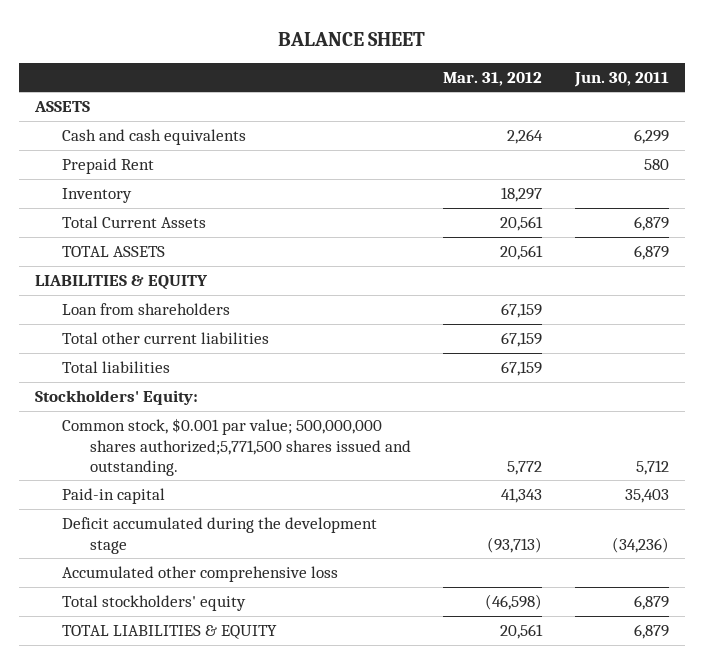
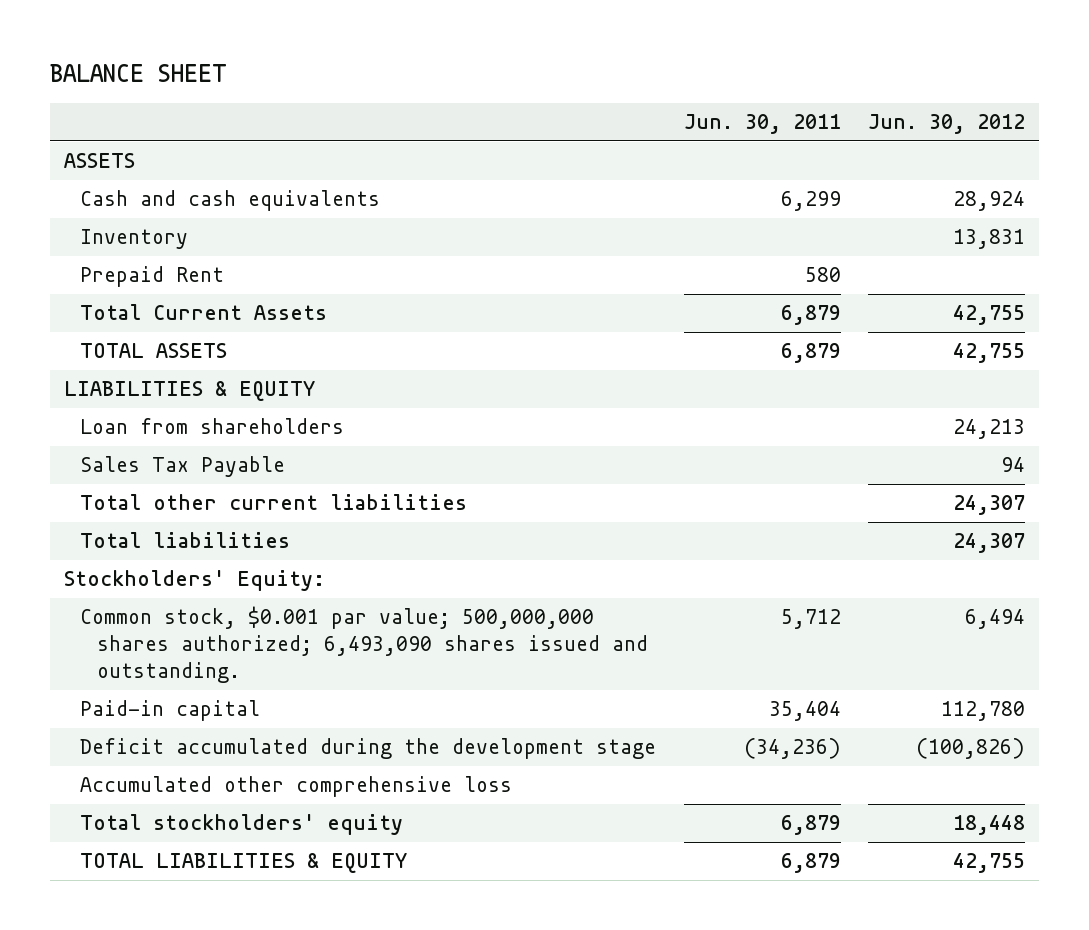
- | Mar. 31, 2012 | Jun. 30, 2011
+ | Jun. 30, 2011 | Jun. 30, 2012
moved down: Prepaid Rent | 580 |
+ Sales Tax Payable | | 94
- Common stock, $0.001 par value; 500,000,000 shares authorized;5,771,500 shares issued and outstanding. | 5,772 | 5,712
- Paid-in capital | 41,343 | 35,403
+ Common stock, $0.001 par value; 500,000,000 shares authorized; 6,493,090 shares issued and outstanding. | 5,712 | 6,494
+ Paid-in capital | 35,404 | 112,780

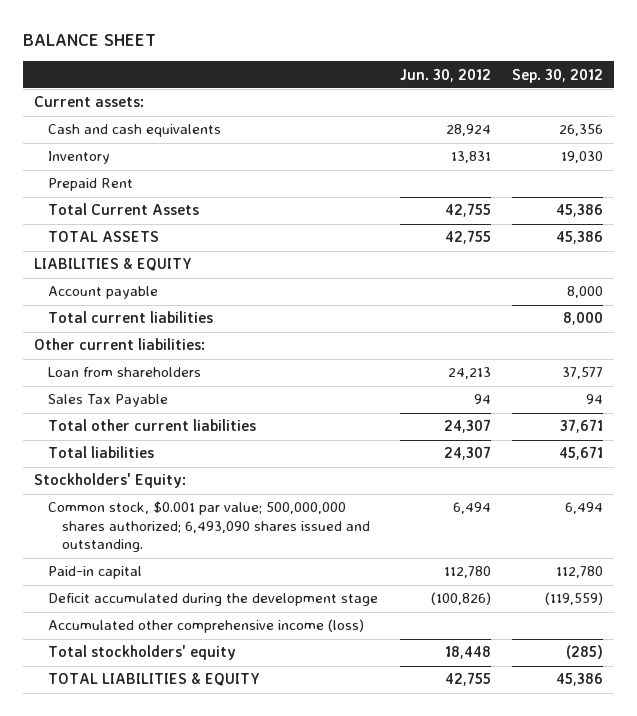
- | Jun. 30, 2011 | Jun. 30, 2012
+ | Jun. 30, 2012 | Sep. 30, 2012
- ASSETS
+ Current assets:
+ Account payable | | 8,000
+ Total current liabilities | | 8,000
+ Other current liabilities:
- Accumulated other comprehensive loss
+ Accumulated other comprehensive income (loss)

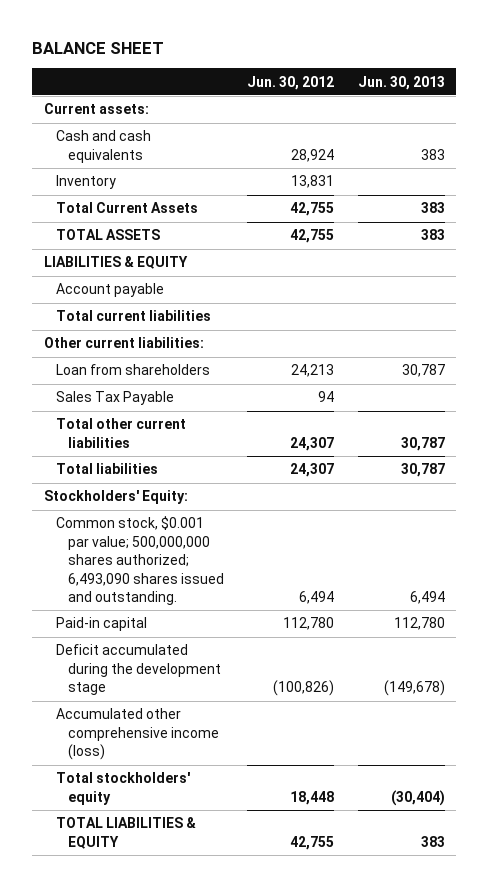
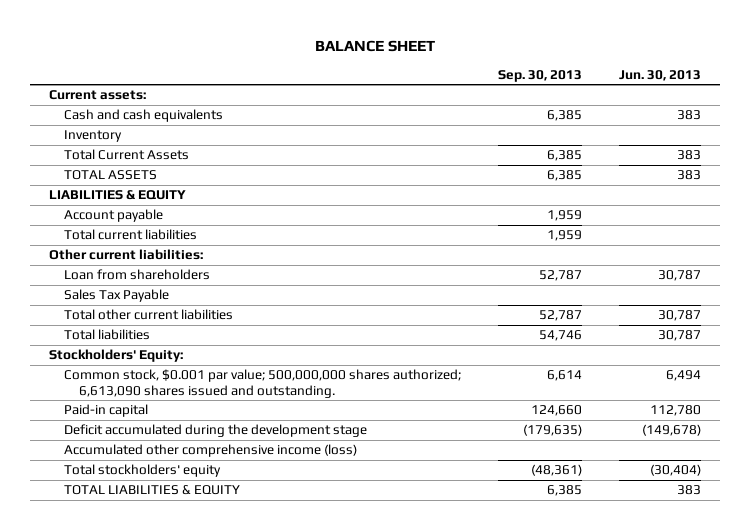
- | Jun. 30, 2012 | Jun. 30, 2013
+ | Sep. 30, 2013 | Jun. 30, 2013
- Common stock, $0.001 par value; 500,000,000 shares authorized; 6,493,090 shares issued and outstanding. | 6,494 | 6,494
+ Common stock, $0.001 par value; 500,000,000 shares authorized; 6,613,090 shares issued and outstanding. | 6,614 | 6,494

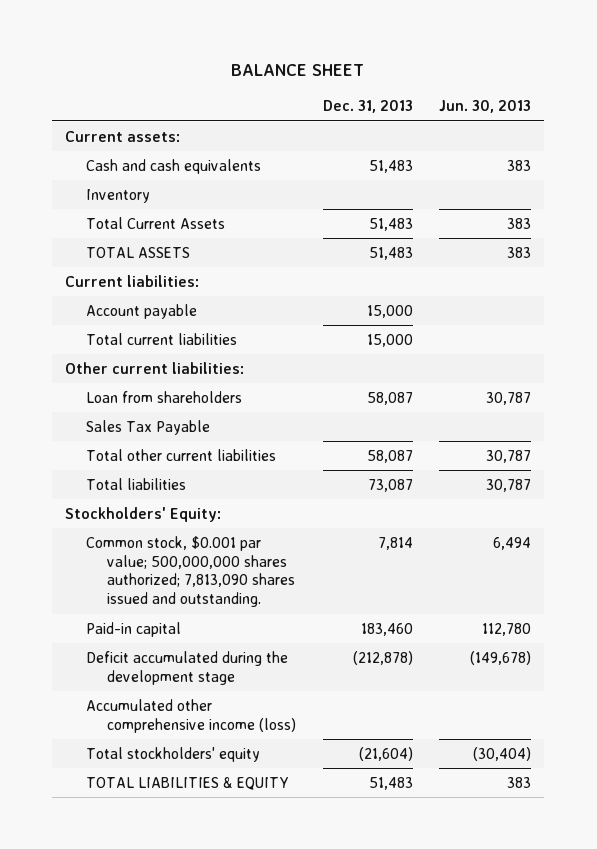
- | Sep. 30, 2013 | Jun. 30, 2013
+ | Dec. 31, 2013 | Jun. 30, 2013
- LIABILITIES & EQUITY
+ Current liabilities:
- Common stock, $0.001 par value; 500,000,000 shares authorized; 6,613,090 shares issued and outstanding. | 6,614 | 6,494
+ Common stock, $0.001 par value; 500,000,000 shares authorized; 7,813,090 shares issued and outstanding. | 7,814 | 6,494

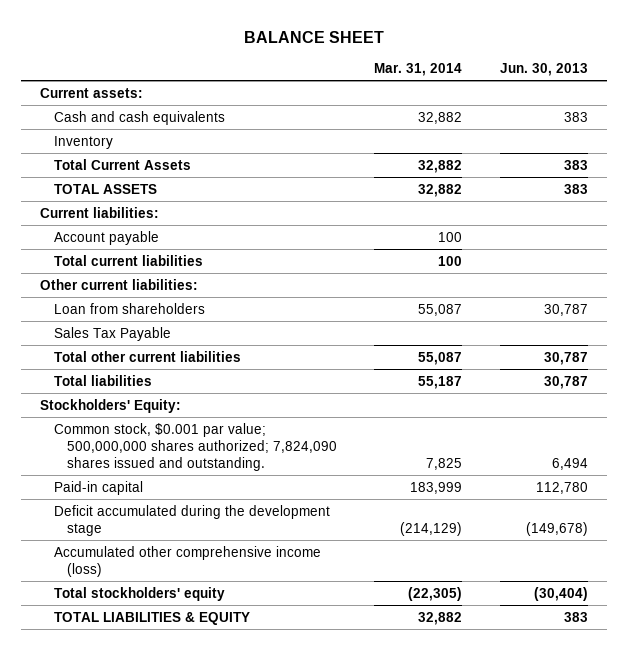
- | Dec. 31, 2013 | Jun. 30, 2013
+ | Mar. 31, 2014 | Jun. 30, 2013
- Common stock, $0.001 par value; 500,000,000 shares authorized; 7,813,090 shares issued and outstanding. | 7,814 | 6,494
+ Common stock, $0.001 par value; 500,000,000 shares authorized; 7,824,090 shares issued and outstanding. | 7,825 | 6,494

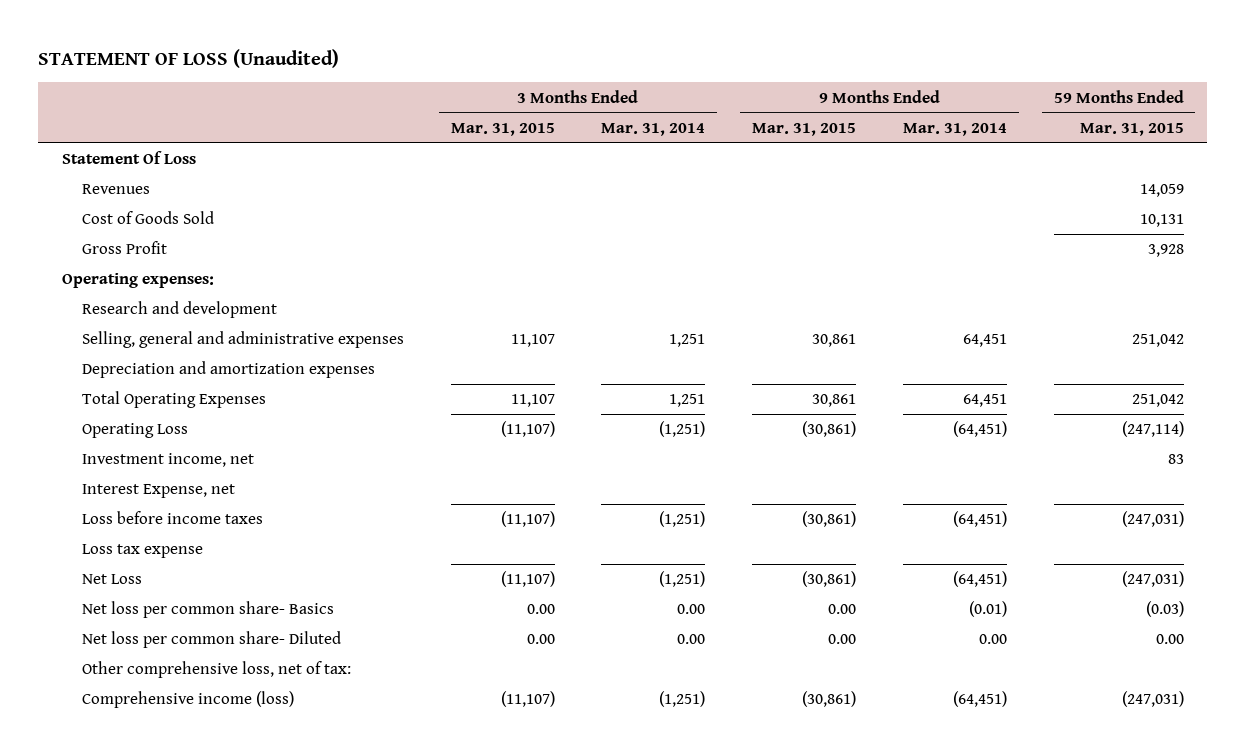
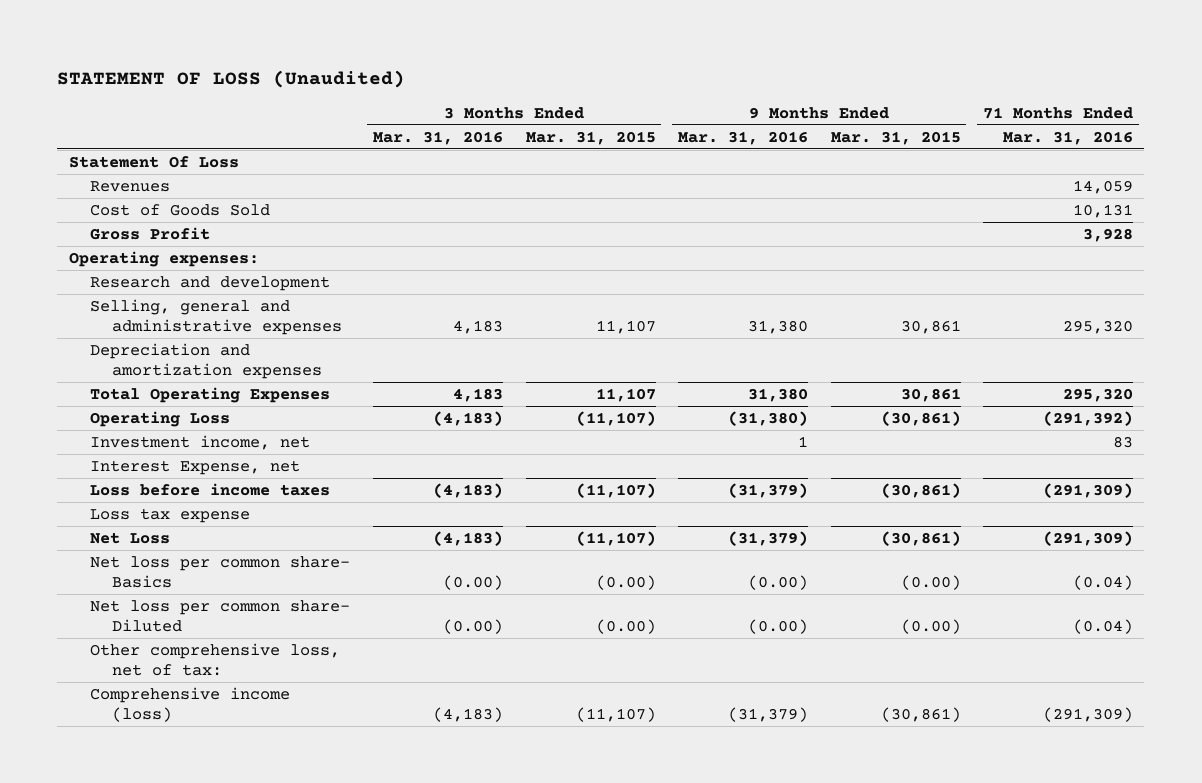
- | 3 Months Ended Mar. 31, 2015 | 3 Months Ended Mar. 31, 2014 | 9 Months Ended Mar. 31, 2015 | 9 Months Ended Mar. 31, 2014 | 59 Months Ended Mar. 31, 2015
+ | 3 Months Ended Mar. 31, 2016 | 3 Months Ended Mar. 31, 2015 | 9 Months Ended Mar. 31, 2016 | 9 Months Ended Mar. 31, 2015 | 71 Months Ended Mar. 31, 2016
- Net loss per common share- Basics | 0.00 | 0.00 | 0.00 | (0.01) | (0.03)
- Net loss per common share- Diluted | 0.00 | 0.00 | 0.00 | 0.00 | 0.00
+ Net loss per common share- Basics | (0.00) | (0.00) | (0.00) | (0.00) | (0.04)
+ Net loss per common share- Diluted | (0.00) | (0.00) | (0.00) | (0.00) | (0.04)

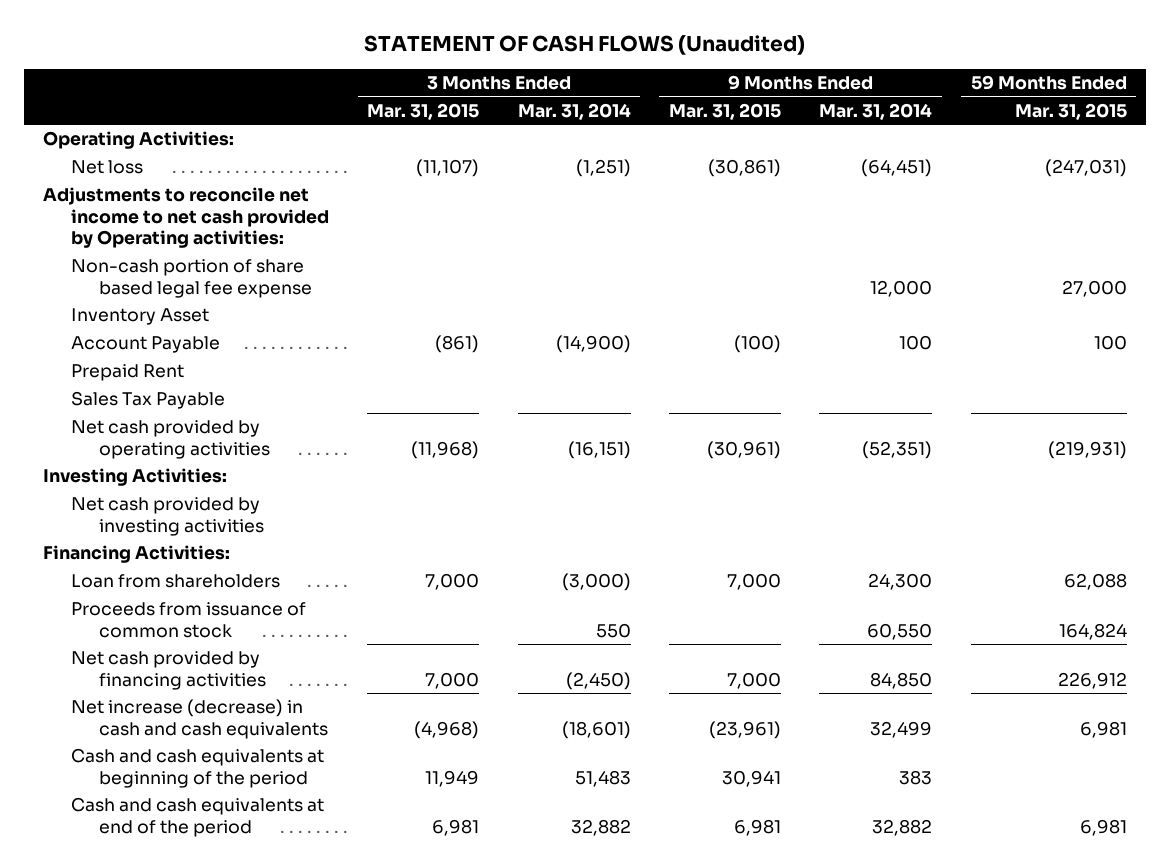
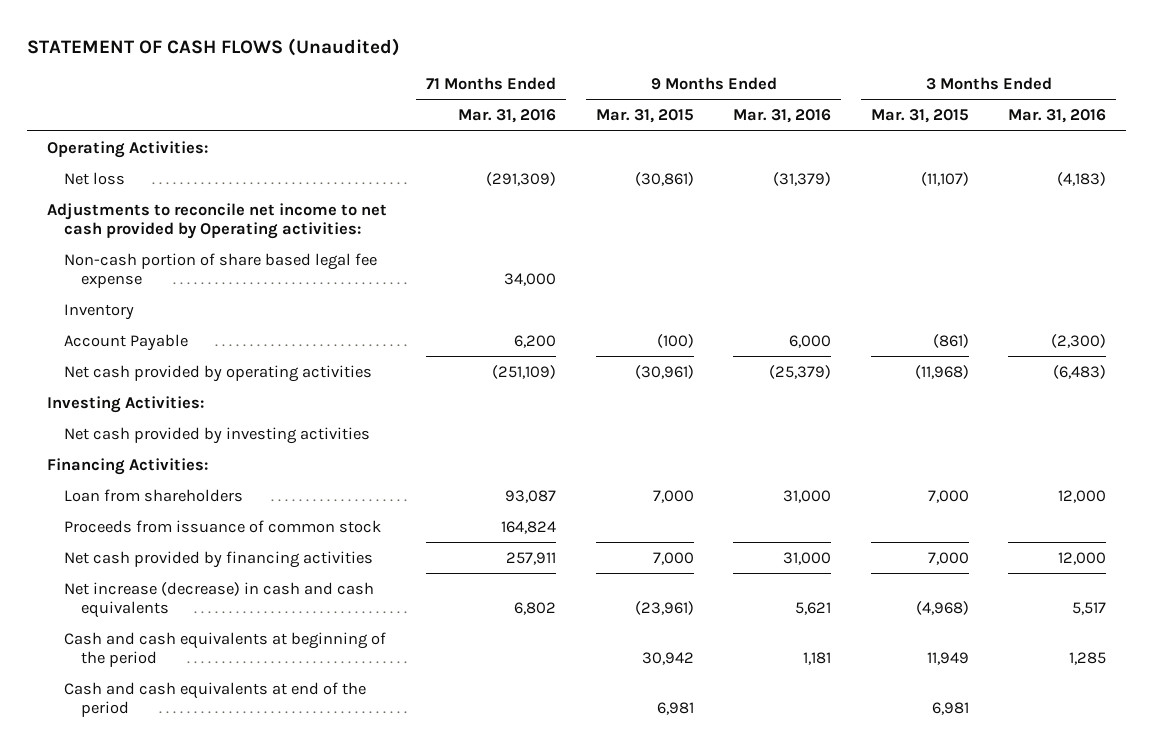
- | 3 Months Ended Mar. 31, 2015 | 3 Months Ended Mar. 31, 2014 | 9 Months Ended Mar. 31, 2015 | 9 Months Ended Mar. 31, 2014 | 59 Months Ended Mar. 31, 2015
+ | 71 Months Ended Mar. 31, 2016 | 9 Months Ended Mar. 31, 2015 | 9 Months Ended Mar. 31, 2016 | 3 Months Ended Mar. 31, 2015 | 3 Months Ended Mar. 31, 2016
- Inventory Asset
+ Inventory
- Prepaid Rent
- Sales Tax Payable
- Cash and cash equivalents at beginning of the period | 11,949 | 51,483 | 30,941 | 383 |
+ Cash and cash equivalents at beginning of the period | | 30,942 | 1,181 | 11,949 | 1,285

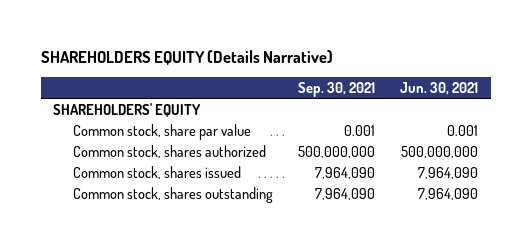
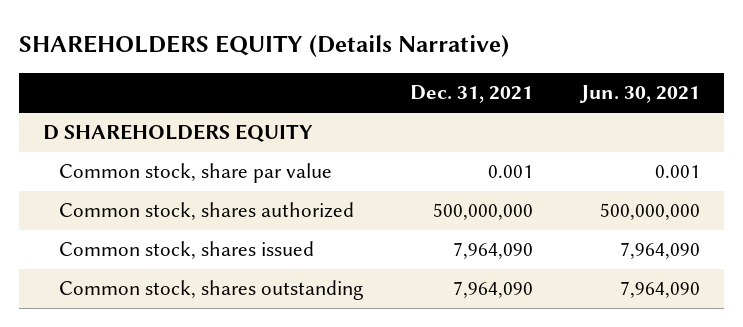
- | Sep. 30, 2021 | Jun. 30, 2021
+ | Dec. 31, 2021 | Jun. 30, 2021
- SHAREHOLDERS' EQUITY
+ D SHAREHOLDERS EQUITY

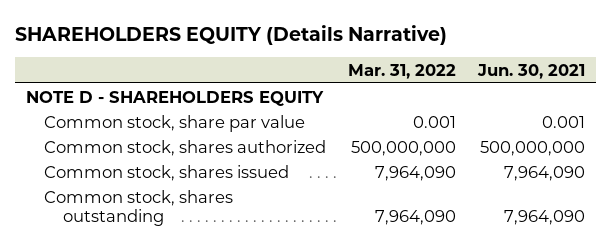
- | Dec. 31, 2021 | Jun. 30, 2021
+ | Mar. 31, 2022 | Jun. 30, 2021
- D SHAREHOLDERS EQUITY
+ NOTE D - SHAREHOLDERS EQUITY

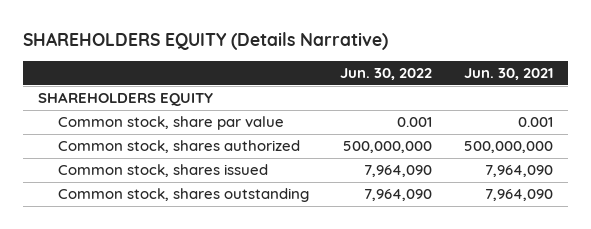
- | Mar. 31, 2022 | Jun. 30, 2021
+ | Jun. 30, 2022 | Jun. 30, 2021
- NOTE D - SHAREHOLDERS EQUITY
+ SHAREHOLDERS EQUITY

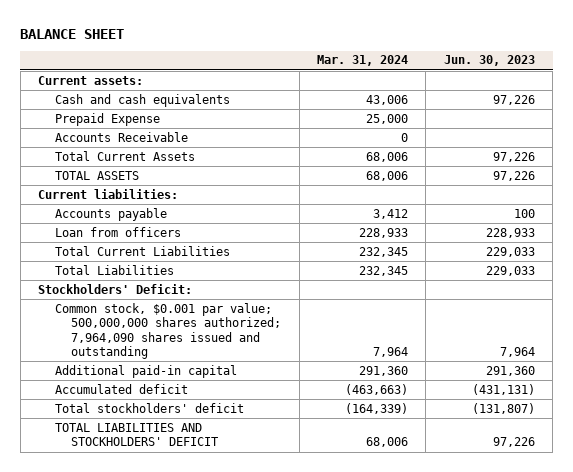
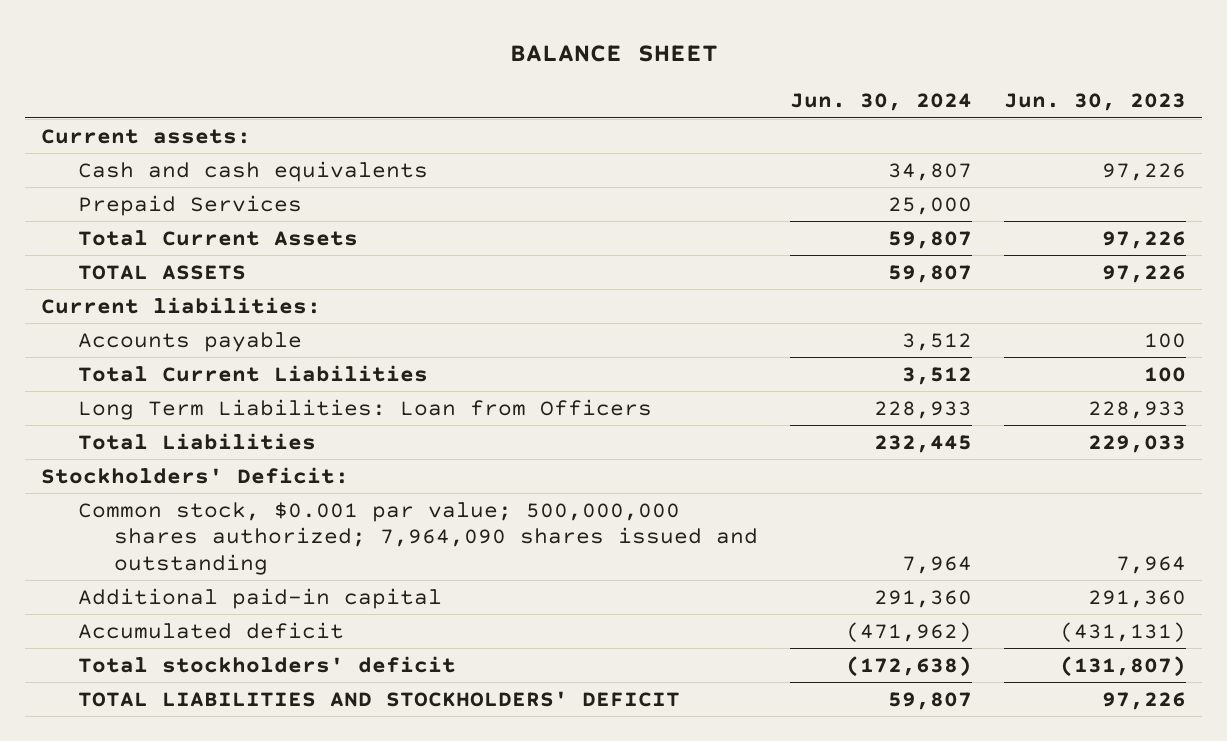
- | Mar. 31, 2024 | Jun. 30, 2023
+ | Jun. 30, 2024 | Jun. 30, 2023
- Prepaid Expense | 25,000 |
- Accounts Receivable | 0 |
+ Prepaid Services | 25,000 |
- Loan from officers | 228,933 | 228,933
- Total Current Liabilities | 232,345 | 229,033
+ Total Current Liabilities | 3,512 | 100
+ Long Term Liabilities: Loan from Officers | 228,933 | 228,933

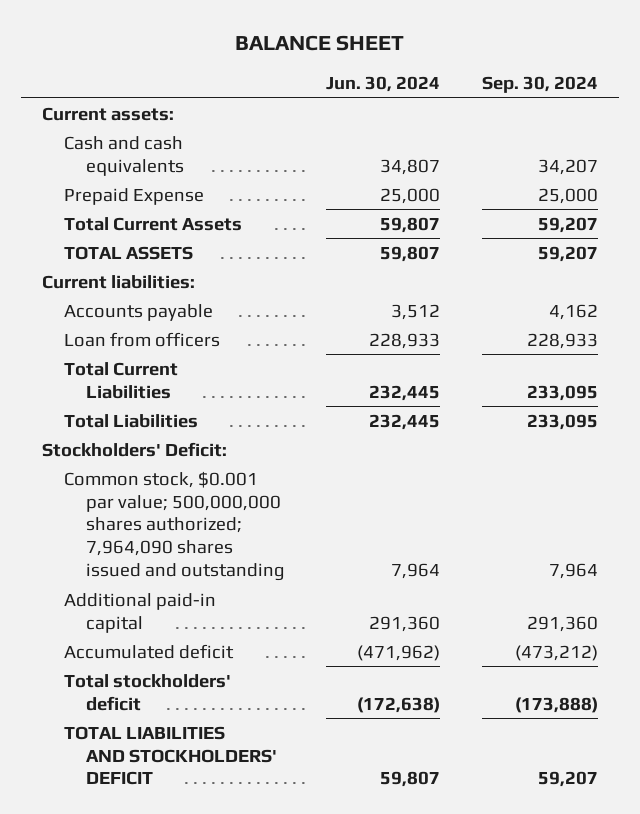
- | Jun. 30, 2024 | Jun. 30, 2023
+ | Jun. 30, 2024 | Sep. 30, 2024
- Prepaid Services | 25,000 |
+ Prepaid Expense | 25,000 | 25,000
- Total Current Liabilities | 3,512 | 100
- Long Term Liabilities: Loan from Officers | 228,933 | 228,933
+ Loan from officers | 228,933 | 228,933
+ Total Current Liabilities | 232,445 | 233,095

